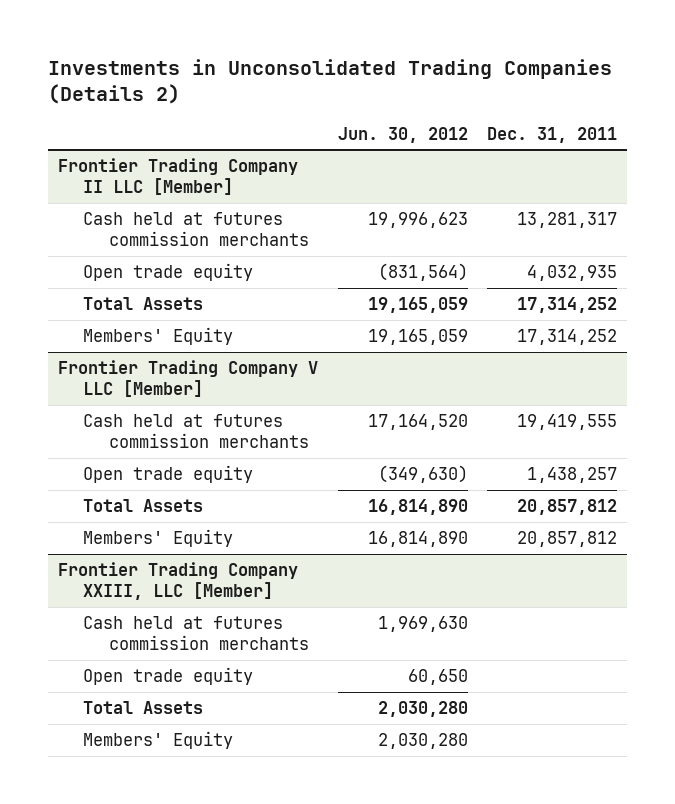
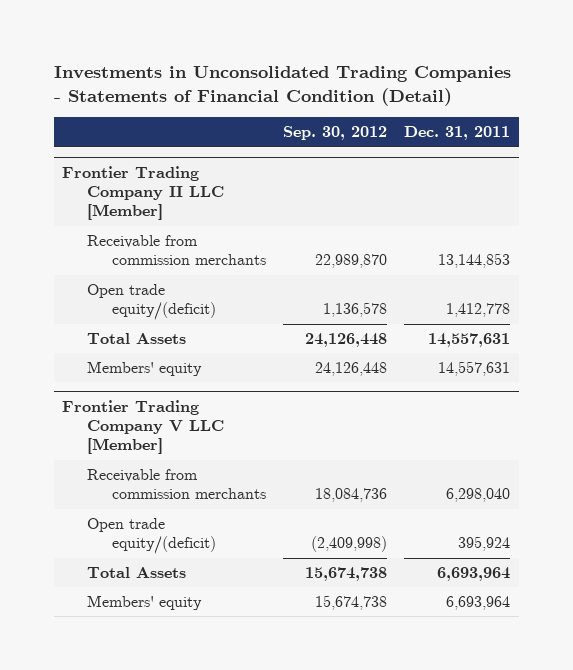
- Investments in Unconsolidated Trading Companies (Details 2)
+ Investments in Unconsolidated Trading Companies - Statements of Financial Condition (Detail)
- | Jun. 30, 2012 | Dec. 31, 2011
+ | Sep. 30, 2012 | Dec. 31, 2011
@ Frontier Trading Company II LLC [Member]
- Cash held at futures commission merchants | 19,996,623 | 13,281,317
- Open trade equity | (831,564) | 4,032,935
- Total Assets | 19,165,059 | 17,314,252
- Members' Equity | 19,165,059 | 17,314,252
+ Receivable from commission merchants | 22,989,870 | 13,144,853
+ Open trade equity/(deficit) | 1,136,578 | 1,412,778
+ Total Assets | 24,126,448 | 14,557,631
+ Members' equity | 24,126,448 | 14,557,631
@ Frontier Trading Company V LLC [Member]
- Cash held at futures commission merchants | 17,164,520 | 19,419,555
- Open trade equity | (349,630) | 1,438,257
- Total Assets | 16,814,890 | 20,857,812
- Members' Equity | 16,814,890 | 20,857,812
- Frontier Trading Company XXIII, LLC [Member]
- Cash held at futures commission merchants | 1,969,630 |
- Open trade equity | 60,650 |
- Total Assets | 2,030,280 |
- Members' Equity | 2,030,280 |
@ Frontier Trading Company V LLC [Member]
+ Receivable from commission merchants | 18,084,736 | 6,298,040
+ Open trade equity/(deficit) | (2,409,998) | 395,924
+ Total Assets | 15,674,738 | 6,693,964
+ Members' equity | 15,674,738 | 6,693,964

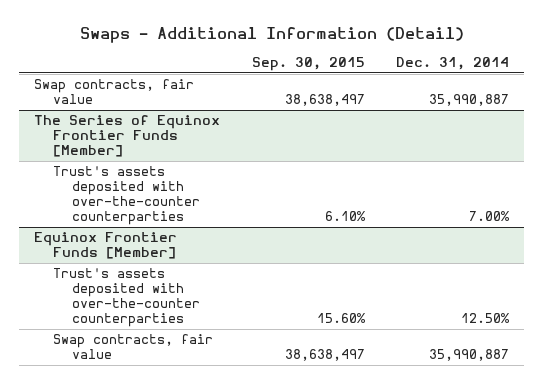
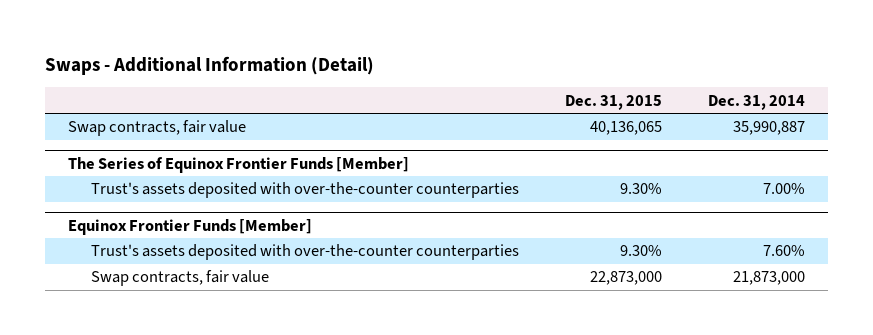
- | Sep. 30, 2015 | Dec. 31, 2014
+ | Dec. 31, 2015 | Dec. 31, 2014
@ Equinox Frontier Funds [Member]
- Trust's assets deposited with over-the-counter counterparties | 15.60% | 12.50%
- Swap contracts, fair value | 38,638,497 | 35,990,887
+ Trust's assets deposited with over-the-counter counterparties | 9.30% | 7.60%
+ Swap contracts, fair value | 22,873,000 | 21,873,000

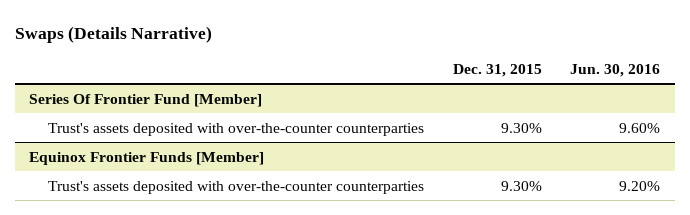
- Swaps - Additional Information (Detail)
+ Swaps (Details Narrative)
- | Dec. 31, 2015 | Dec. 31, 2014
+ | Dec. 31, 2015 | Jun. 30, 2016
- Swap contracts, fair value | 40,136,065 | 35,990,887
- The Series of Equinox Frontier Funds [Member]
+ Series Of Frontier Fund [Member]
@ Equinox Frontier Funds [Member]
- Swap contracts, fair value | 22,873,000 | 21,873,000

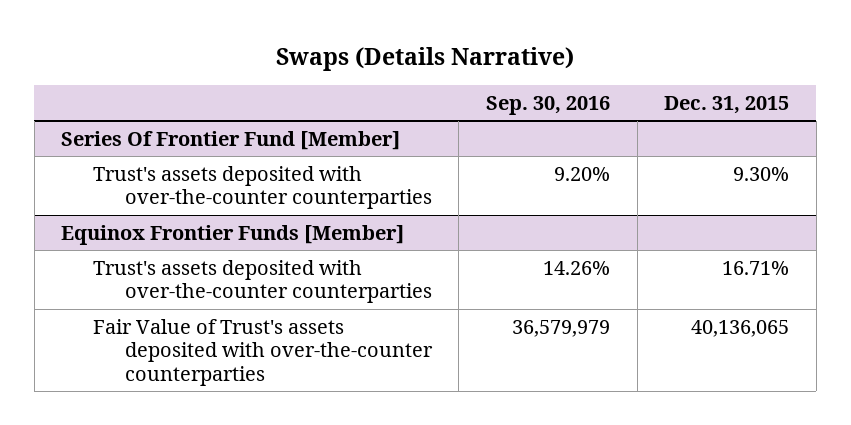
- | Dec. 31, 2015 | Jun. 30, 2016
+ | Sep. 30, 2016 | Dec. 31, 2015
@ Equinox Frontier Funds [Member]
- Trust's assets deposited with over-the-counter counterparties | 9.30% | 9.20%
+ Trust's assets deposited with over-the-counter counterparties | 14.26% | 16.71%
+ Fair Value of Trust's assets deposited with over-the-counter counterparties | 36,579,979 | 40,136,065

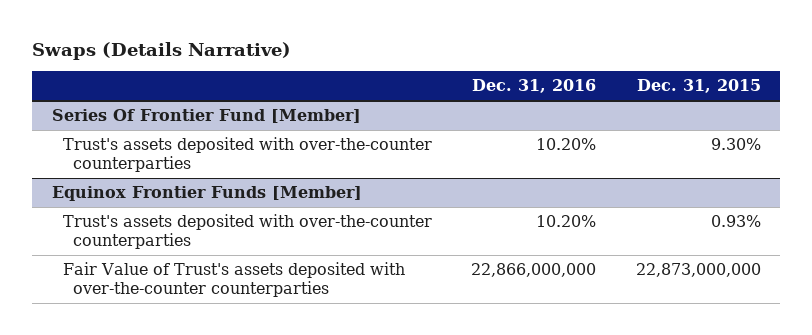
- | Sep. 30, 2016 | Dec. 31, 2015
+ | Dec. 31, 2016 | Dec. 31, 2015
@ Equinox Frontier Funds [Member]
- Trust's assets deposited with over-the-counter counterparties | 14.26% | 16.71%
- Fair Value of Trust's assets deposited with over-the-counter counterparties | 36,579,979 | 40,136,065
+ Trust's assets deposited with over-the-counter counterparties | 10.20% | 0.93%
+ Fair Value of Trust's assets deposited with over-the-counter counterparties | 22,866,000,000 | 22,873,000,000

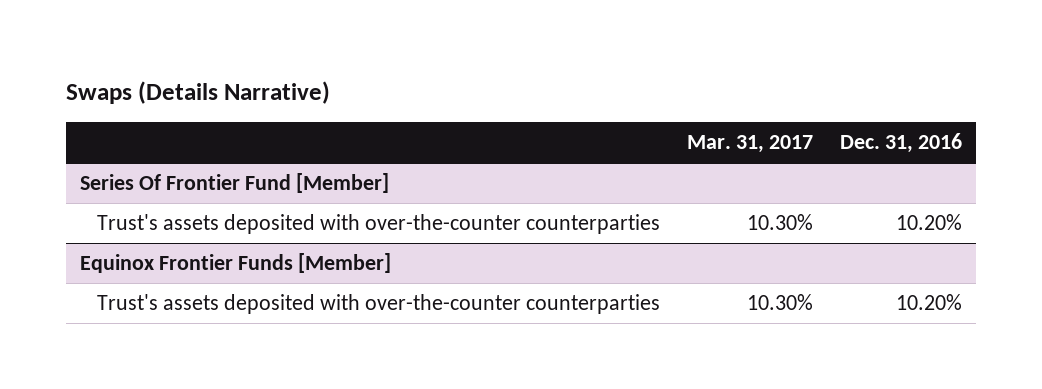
- | Dec. 31, 2016 | Dec. 31, 2015
+ | Mar. 31, 2017 | Dec. 31, 2016
@ Equinox Frontier Funds [Member]
- Fair Value of Trust's assets deposited with over-the-counter counterparties | 22,866,000,000 | 22,873,000,000

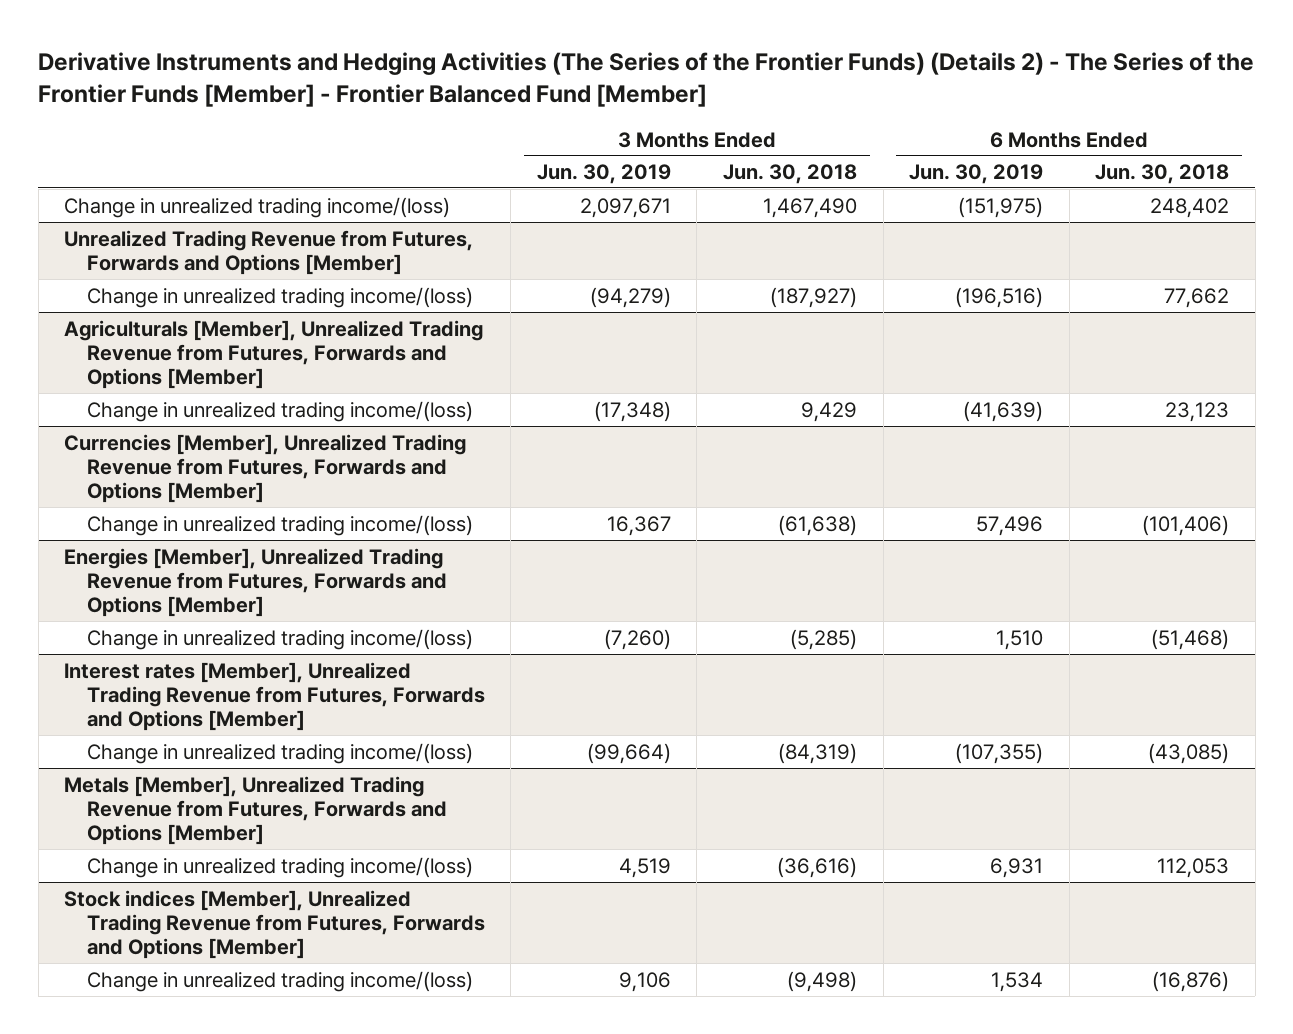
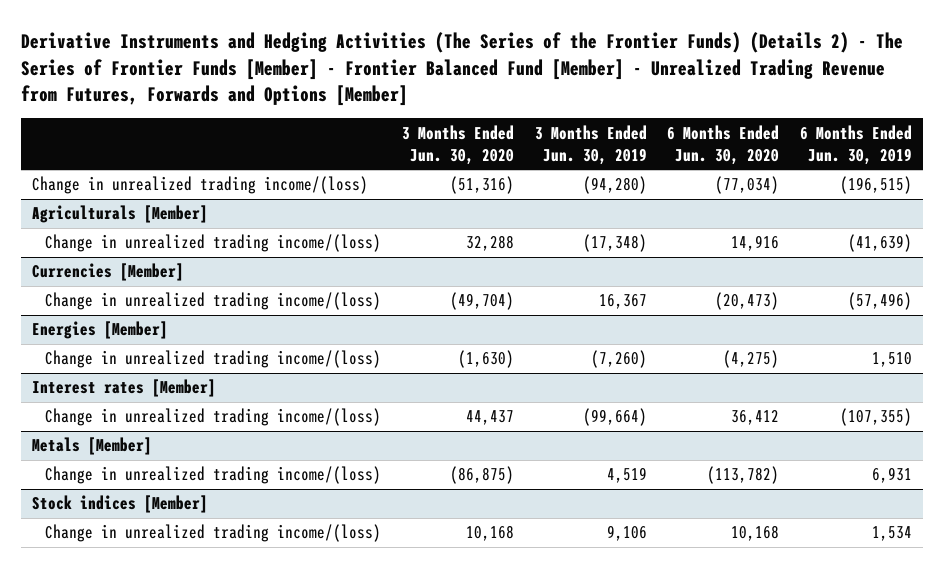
- Derivative Instruments and Hedging Activities (The Series of the Frontier Funds) (Details 2) - The Series of the Frontier Funds [Member] - Frontier Balanced Fund [Member]
+ Derivative Instruments and Hedging Activities (The Series of the Frontier Funds) (Details 2) - The Series of Frontier Funds [Member] - Frontier Balanced Fund [Member] - Unrealized Trading Revenue from Futures, Forwards and Options [Member]
- | 3 Months Ended Jun. 30, 2019 | 3 Months Ended Jun. 30, 2018 | 6 Months Ended Jun. 30, 2019 | 6 Months Ended Jun. 30, 2018
+ | 3 Months Ended Jun. 30, 2020 | 3 Months Ended Jun. 30, 2019 | 6 Months Ended Jun. 30, 2020 | 6 Months Ended Jun. 30, 2019
- Change in unrealized trading income/(loss) | 2,097,671 | 1,467,490 | (151,975) | 248,402
- Unrealized Trading Revenue from Futures, Forwards and Options [Member]
- Change in unrealized trading income/(loss) | (94,279) | (187,927) | (196,516) | 77,662
- Agriculturals [Member], Unrealized Trading Revenue from Futures, Forwards and Options [Member]
+ Change in unrealized trading income/(loss) | (51,316) | (94,280) | (77,034) | (196,515)
+ Agriculturals [Member]
- Currencies [Member], Unrealized Trading Revenue from Futures, Forwards and Options [Member]
- Change in unrealized trading income/(loss) | 16,367 | (61,638) | 57,496 | (101,406)
- Energies [Member], Unrealized Trading Revenue from Futures, Forwards and Options [Member]
+ Currencies [Member]
+ Change in unrealized trading income/(loss) | (49,704) | 16,367 | (20,473) | (57,496)
+ Energies [Member]
- Interest rates [Member], Unrealized Trading Revenue from Futures, Forwards and Options [Member]
+ Interest rates [Member]
- Metals [Member], Unrealized Trading Revenue from Futures, Forwards and Options [Member]
+ Metals [Member]
- Stock indices [Member], Unrealized Trading Revenue from Futures, Forwards and Options [Member]
+ Stock indices [Member]

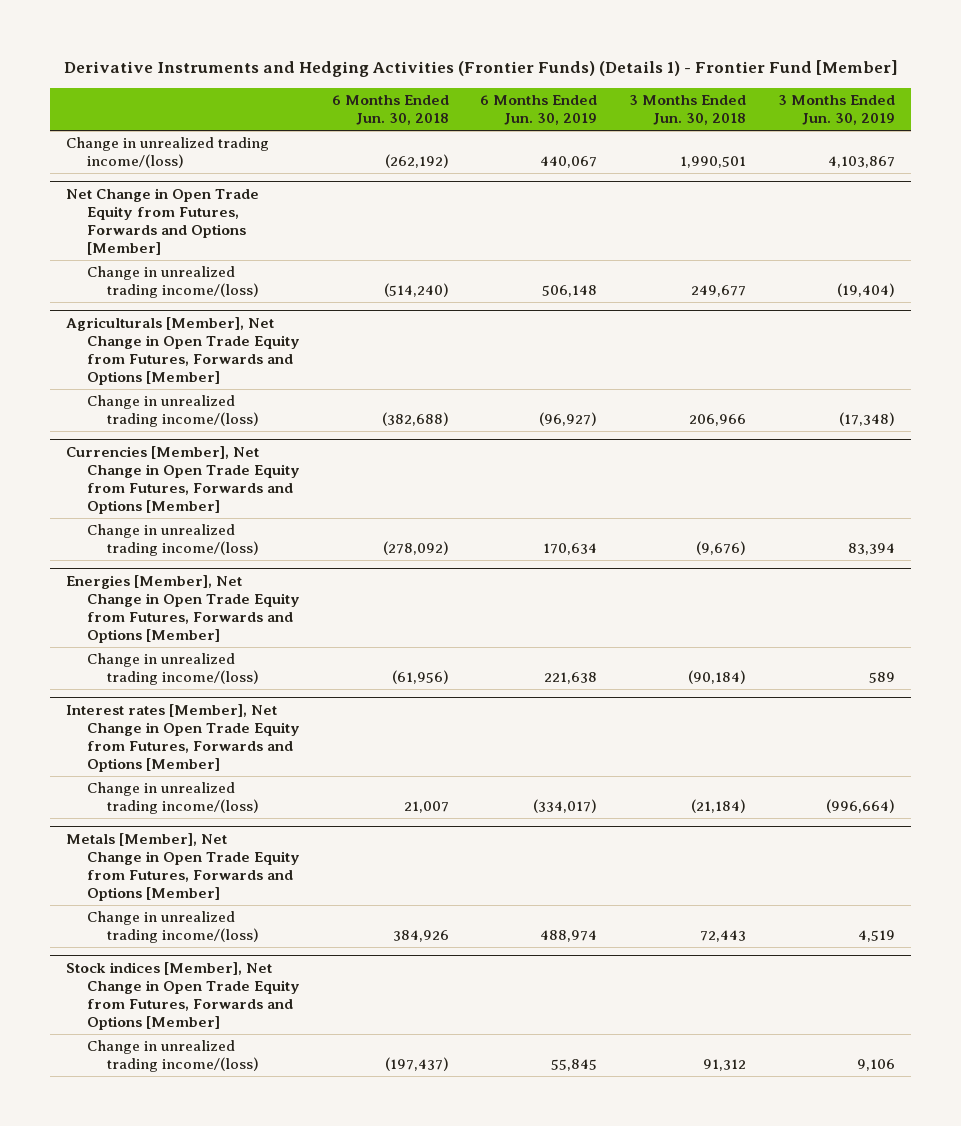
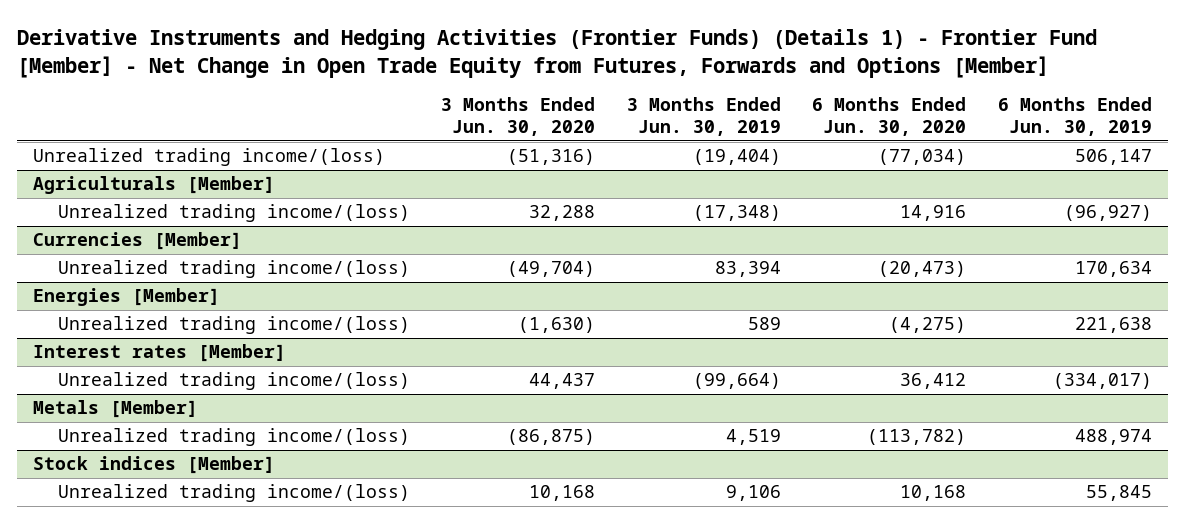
- Derivative Instruments and Hedging Activities (Frontier Funds) (Details 1) - Frontier Fund [Member]
+ Derivative Instruments and Hedging Activities (Frontier Funds) (Details 1) - Frontier Fund [Member] - Net Change in Open Trade Equity from Futures, Forwards and Options [Member]
- | 6 Months Ended Jun. 30, 2018 | 6 Months Ended Jun. 30, 2019 | 3 Months Ended Jun. 30, 2018 | 3 Months Ended Jun. 30, 2019
+ | 3 Months Ended Jun. 30, 2020 | 3 Months Ended Jun. 30, 2019 | 6 Months Ended Jun. 30, 2020 | 6 Months Ended Jun. 30, 2019
- Change in unrealized trading income/(loss) | (262,192) | 440,067 | 1,990,501 | 4,103,867
- Net Change in Open Trade Equity from Futures, Forwards and Options [Member]
- Change in unrealized trading income/(loss) | (514,240) | 506,148 | 249,677 | (19,404)
- Agriculturals [Member], Net Change in Open Trade Equity from Futures, Forwards and Options [Member]
- Change in unrealized trading income/(loss) | (382,688) | (96,927) | 206,966 | (17,348)
- Currencies [Member], Net Change in Open Trade Equity from Futures, Forwards and Options [Member]
- Change in unrealized trading income/(loss) | (278,092) | 170,634 | (9,676) | 83,394
- Energies [Member], Net Change in Open Trade Equity from Futures, Forwards and Options [Member]
- Change in unrealized trading income/(loss) | (61,956) | 221,638 | (90,184) | 589
- Interest rates [Member], Net Change in Open Trade Equity from Futures, Forwards and Options [Member]
- Change in unrealized trading income/(loss) | 21,007 | (334,017) | (21,184) | (996,664)
- Metals [Member], Net Change in Open Trade Equity from Futures, Forwards and Options [Member]
- Change in unrealized trading income/(loss) | 384,926 | 488,974 | 72,443 | 4,519
- Stock indices [Member], Net Change in Open Trade Equity from Futures, Forwards and Options [Member]
- Change in unrealized trading income/(loss) | (197,437) | 55,845 | 91,312 | 9,106
+ Unrealized trading income/(loss) | (51,316) | (19,404) | (77,034) | 506,147
+ Agriculturals [Member]
+ Unrealized trading income/(loss) | 32,288 | (17,348) | 14,916 | (96,927)
+ Currencies [Member]
+ Unrealized trading income/(loss) | (49,704) | 83,394 | (20,473) | 170,634
+ Energies [Member]
+ Unrealized trading income/(loss) | (1,630) | 589 | (4,275) | 221,638
+ Interest rates [Member]
+ Unrealized trading income/(loss) | 44,437 | (99,664) | 36,412 | (334,017)
+ Metals [Member]
+ Unrealized trading income/(loss) | (86,875) | 4,519 | (113,782) | 488,974
+ Stock indices [Member]
+ Unrealized trading income/(loss) | 10,168 | 9,106 | 10,168 | 55,845

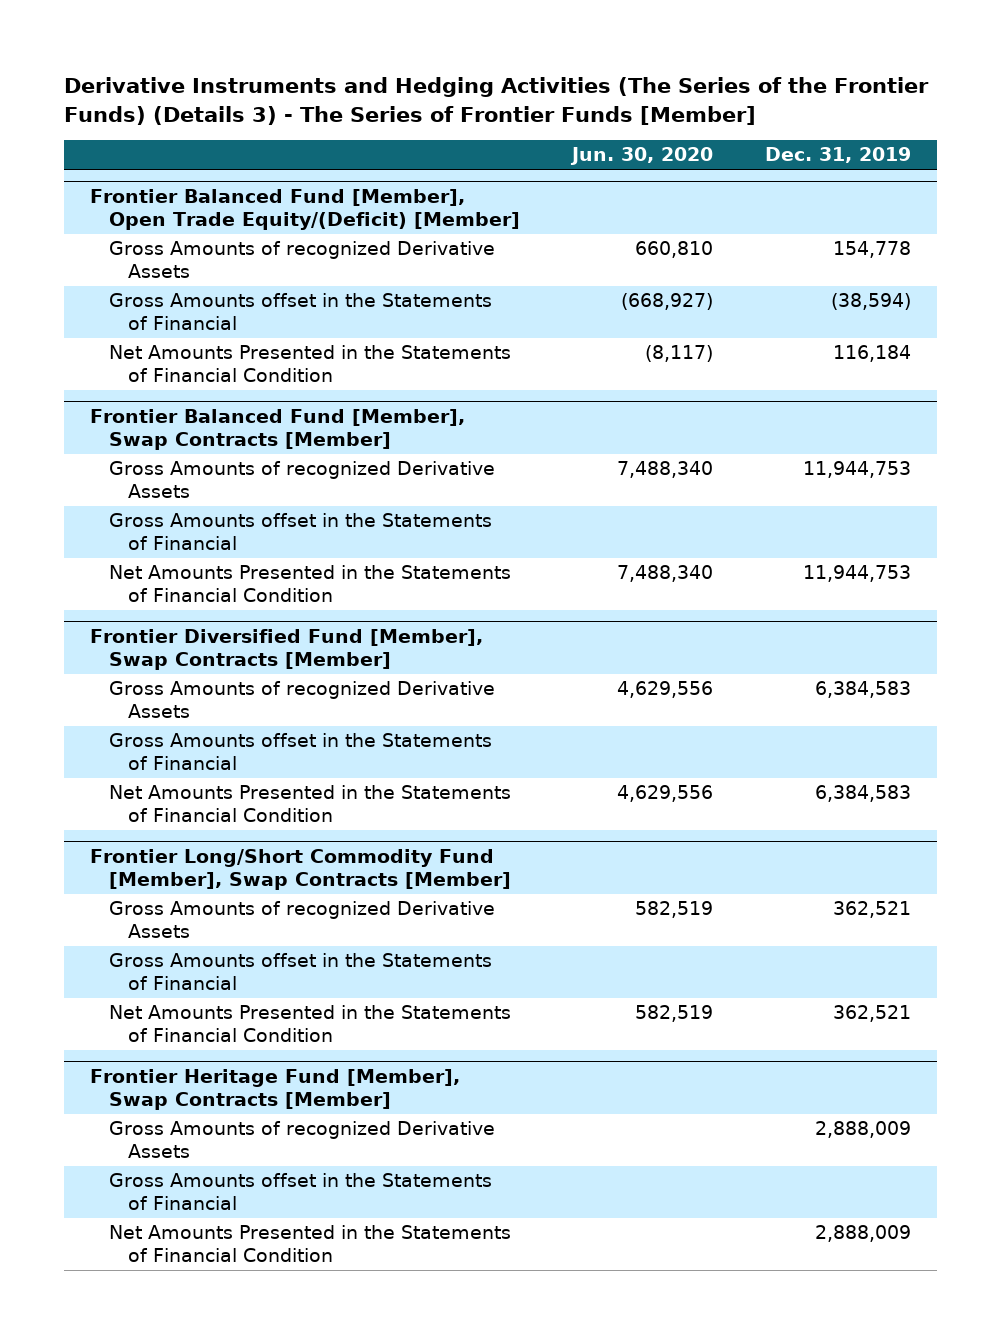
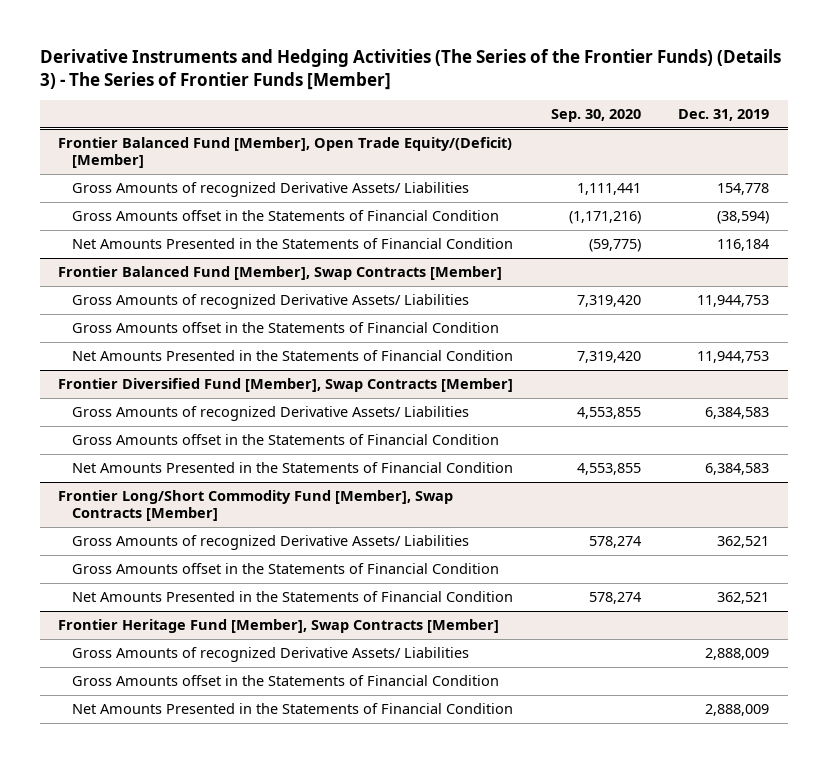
- | Jun. 30, 2020 | Dec. 31, 2019
+ | Sep. 30, 2020 | Dec. 31, 2019
@ Frontier Balanced Fund [Member], Open Trade Equity/(Deficit) [Member]
- Gross Amounts of recognized Derivative Assets | 660,810 | 154,778
- Gross Amounts offset in the Statements of Financial | (668,927) | (38,594)
+ Gross Amounts of recognized Derivative Assets/ Liabilities | 1,111,441 | 154,778
+ Gross Amounts offset in the Statements of Financial Condition | (1,171,216) | (38,594)
@ Frontier Balanced Fund [Member], Swap Contracts [Member]
- Gross Amounts of recognized Derivative Assets | 7,488,340 | 11,944,753
- Gross Amounts offset in the Statements of Financial
+ Gross Amounts of recognized Derivative Assets/ Liabilities | 7,319,420 | 11,944,753
+ Gross Amounts offset in the Statements of Financial Condition
@ Frontier Diversified Fund [Member], Swap Contracts [Member]
- Gross Amounts of recognized Derivative Assets | 4,629,556 | 6,384,583
- Gross Amounts offset in the Statements of Financial
+ Gross Amounts of recognized Derivative Assets/ Liabilities | 4,553,855 | 6,384,583
+ Gross Amounts offset in the Statements of Financial Condition
@ Frontier Long/Short Commodity Fund [Member], Swap Contracts [Member]
- Gross Amounts of recognized Derivative Assets | 582,519 | 362,521
- Gross Amounts offset in the Statements of Financial
+ Gross Amounts of recognized Derivative Assets/ Liabilities | 578,274 | 362,521
+ Gross Amounts offset in the Statements of Financial Condition
@ Frontier Heritage Fund [Member], Swap Contracts [Member]
- Gross Amounts of recognized Derivative Assets | | 2,888,009
- Gross Amounts offset in the Statements of Financial
+ Gross Amounts of recognized Derivative Assets/ Liabilities | | 2,888,009
+ Gross Amounts offset in the Statements of Financial Condition

